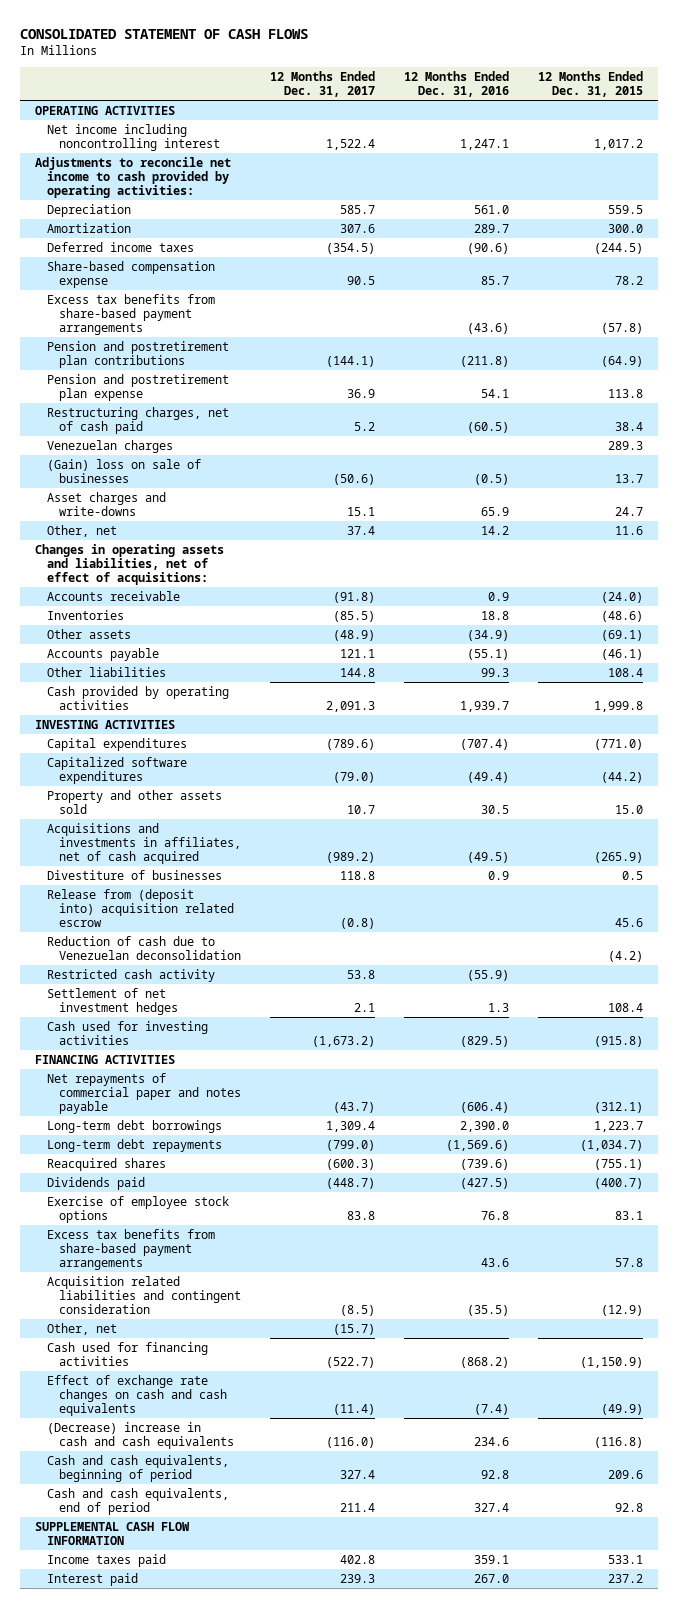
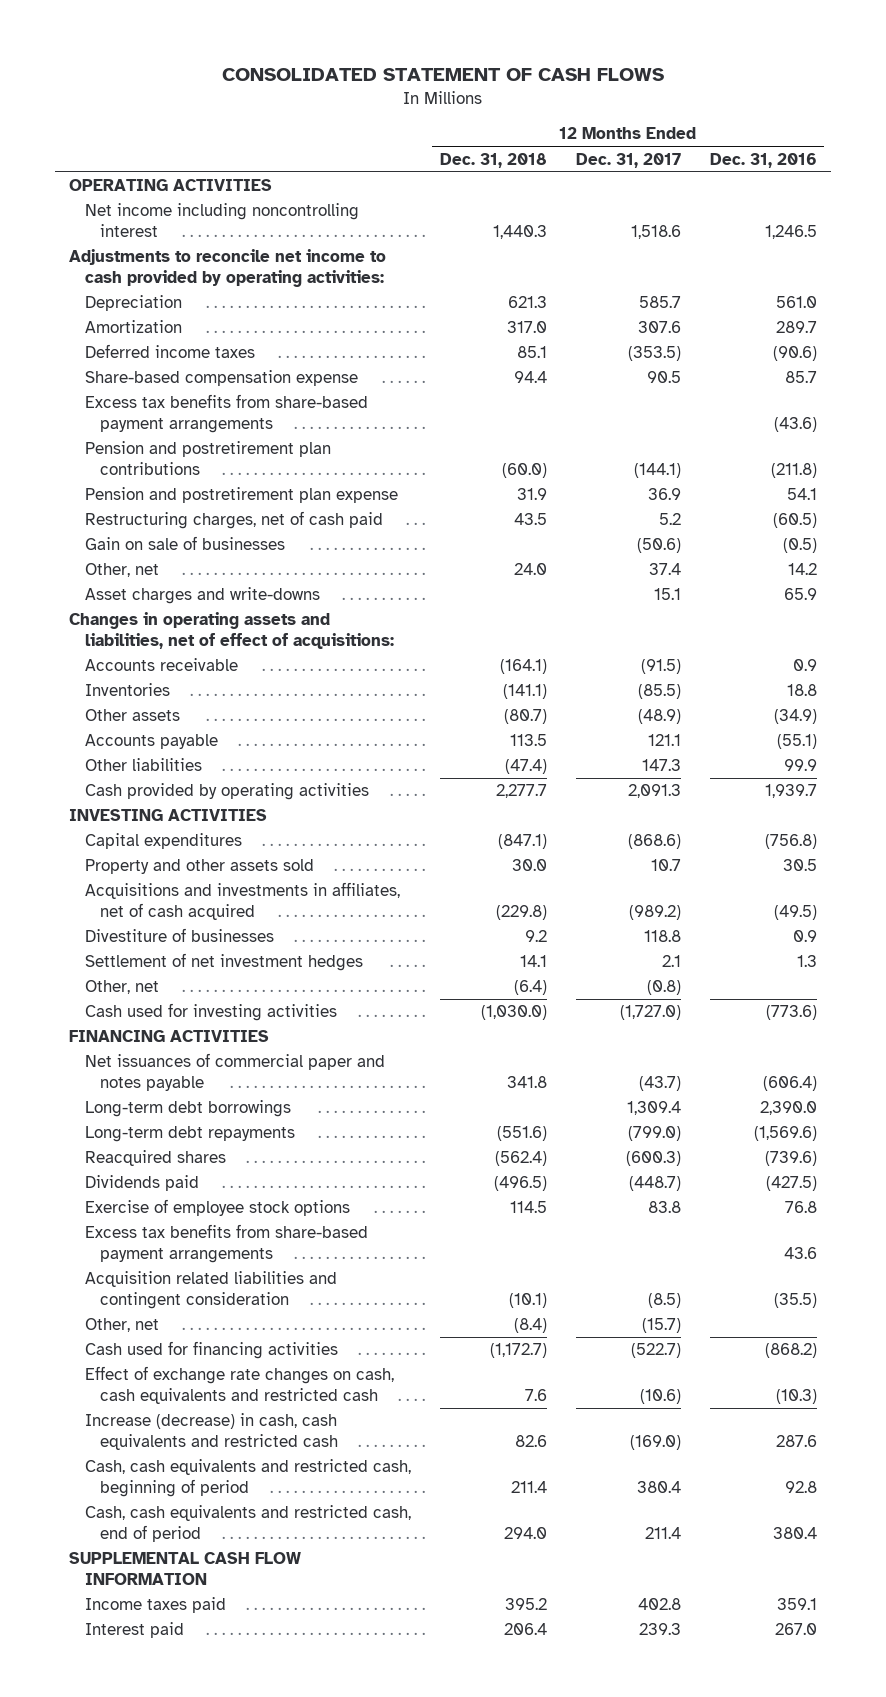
- | 12 Months Ended Dec. 31, 2017 | 12 Months Ended Dec. 31, 2016 | 12 Months Ended Dec. 31, 2015
+ | 12 Months Ended Dec. 31, 2018 | 12 Months Ended Dec. 31, 2017 | 12 Months Ended Dec. 31, 2016
- Net income including noncontrolling interest | 1,522.4 | 1,247.1 | 1,017.2
+ Net income including noncontrolling interest | 1,440.3 | 1,518.6 | 1,246.5
- Deferred income taxes | (354.5) | (90.6) | (244.5)
+ Deferred income taxes | 85.1 | (353.5) | (90.6)
- Venezuelan charges | | | 289.3
- (Gain) loss on sale of businesses | (50.6) | (0.5) | 13.7
+ Gain on sale of businesses | | (50.6) | (0.5)
moved down: Asset charges and write-downs | | 15.1 | 65.9
- Accounts receivable | (91.8) | 0.9 | (24.0)
+ Accounts receivable | (164.1) | (91.5) | 0.9
- Other liabilities | 144.8 | 99.3 | 108.4
+ Other liabilities | (47.4) | 147.3 | 99.9
- Capital expenditures | (789.6) | (707.4) | (771.0)
- Capitalized software expenditures | (79.0) | (49.4) | (44.2)
+ Capital expenditures | (847.1) | (868.6) | (756.8)
- Release from (deposit into) acquisition related escrow | (0.8) | | 45.6
- Reduction of cash due to Venezuelan deconsolidation | | | (4.2)
- Restricted cash activity | 53.8 | (55.9) |
- Cash used for investing activities | (1,673.2) | (829.5) | (915.8)
+ Other, net | (6.4) | (0.8) |
+ Cash used for investing activities | (1,030.0) | (1,727.0) | (773.6)
- Net repayments of commercial paper and notes payable | (43.7) | (606.4) | (312.1)
+ Net issuances of commercial paper and notes payable | 341.8 | (43.7) | (606.4)
- Effect of exchange rate changes on cash and cash equivalents | (11.4) | (7.4) | (49.9)
- (Decrease) increase in cash and cash equivalents | (116.0) | 234.6 | (116.8)
- Cash and cash equivalents, beginning of period | 327.4 | 92.8 | 209.6
- Cash and cash equivalents, end of period | 211.4 | 327.4 | 92.8
+ Effect of exchange rate changes on cash, cash equivalents and restricted cash | 7.6 | (10.6) | (10.3)
+ Increase (decrease) in cash, cash equivalents and restricted cash | 82.6 | (169.0) | 287.6
+ Cash, cash equivalents and restricted cash, beginning of period | 211.4 | 380.4 | 92.8
+ Cash, cash equivalents and restricted cash, end of period | 294.0 | 211.4 | 380.4

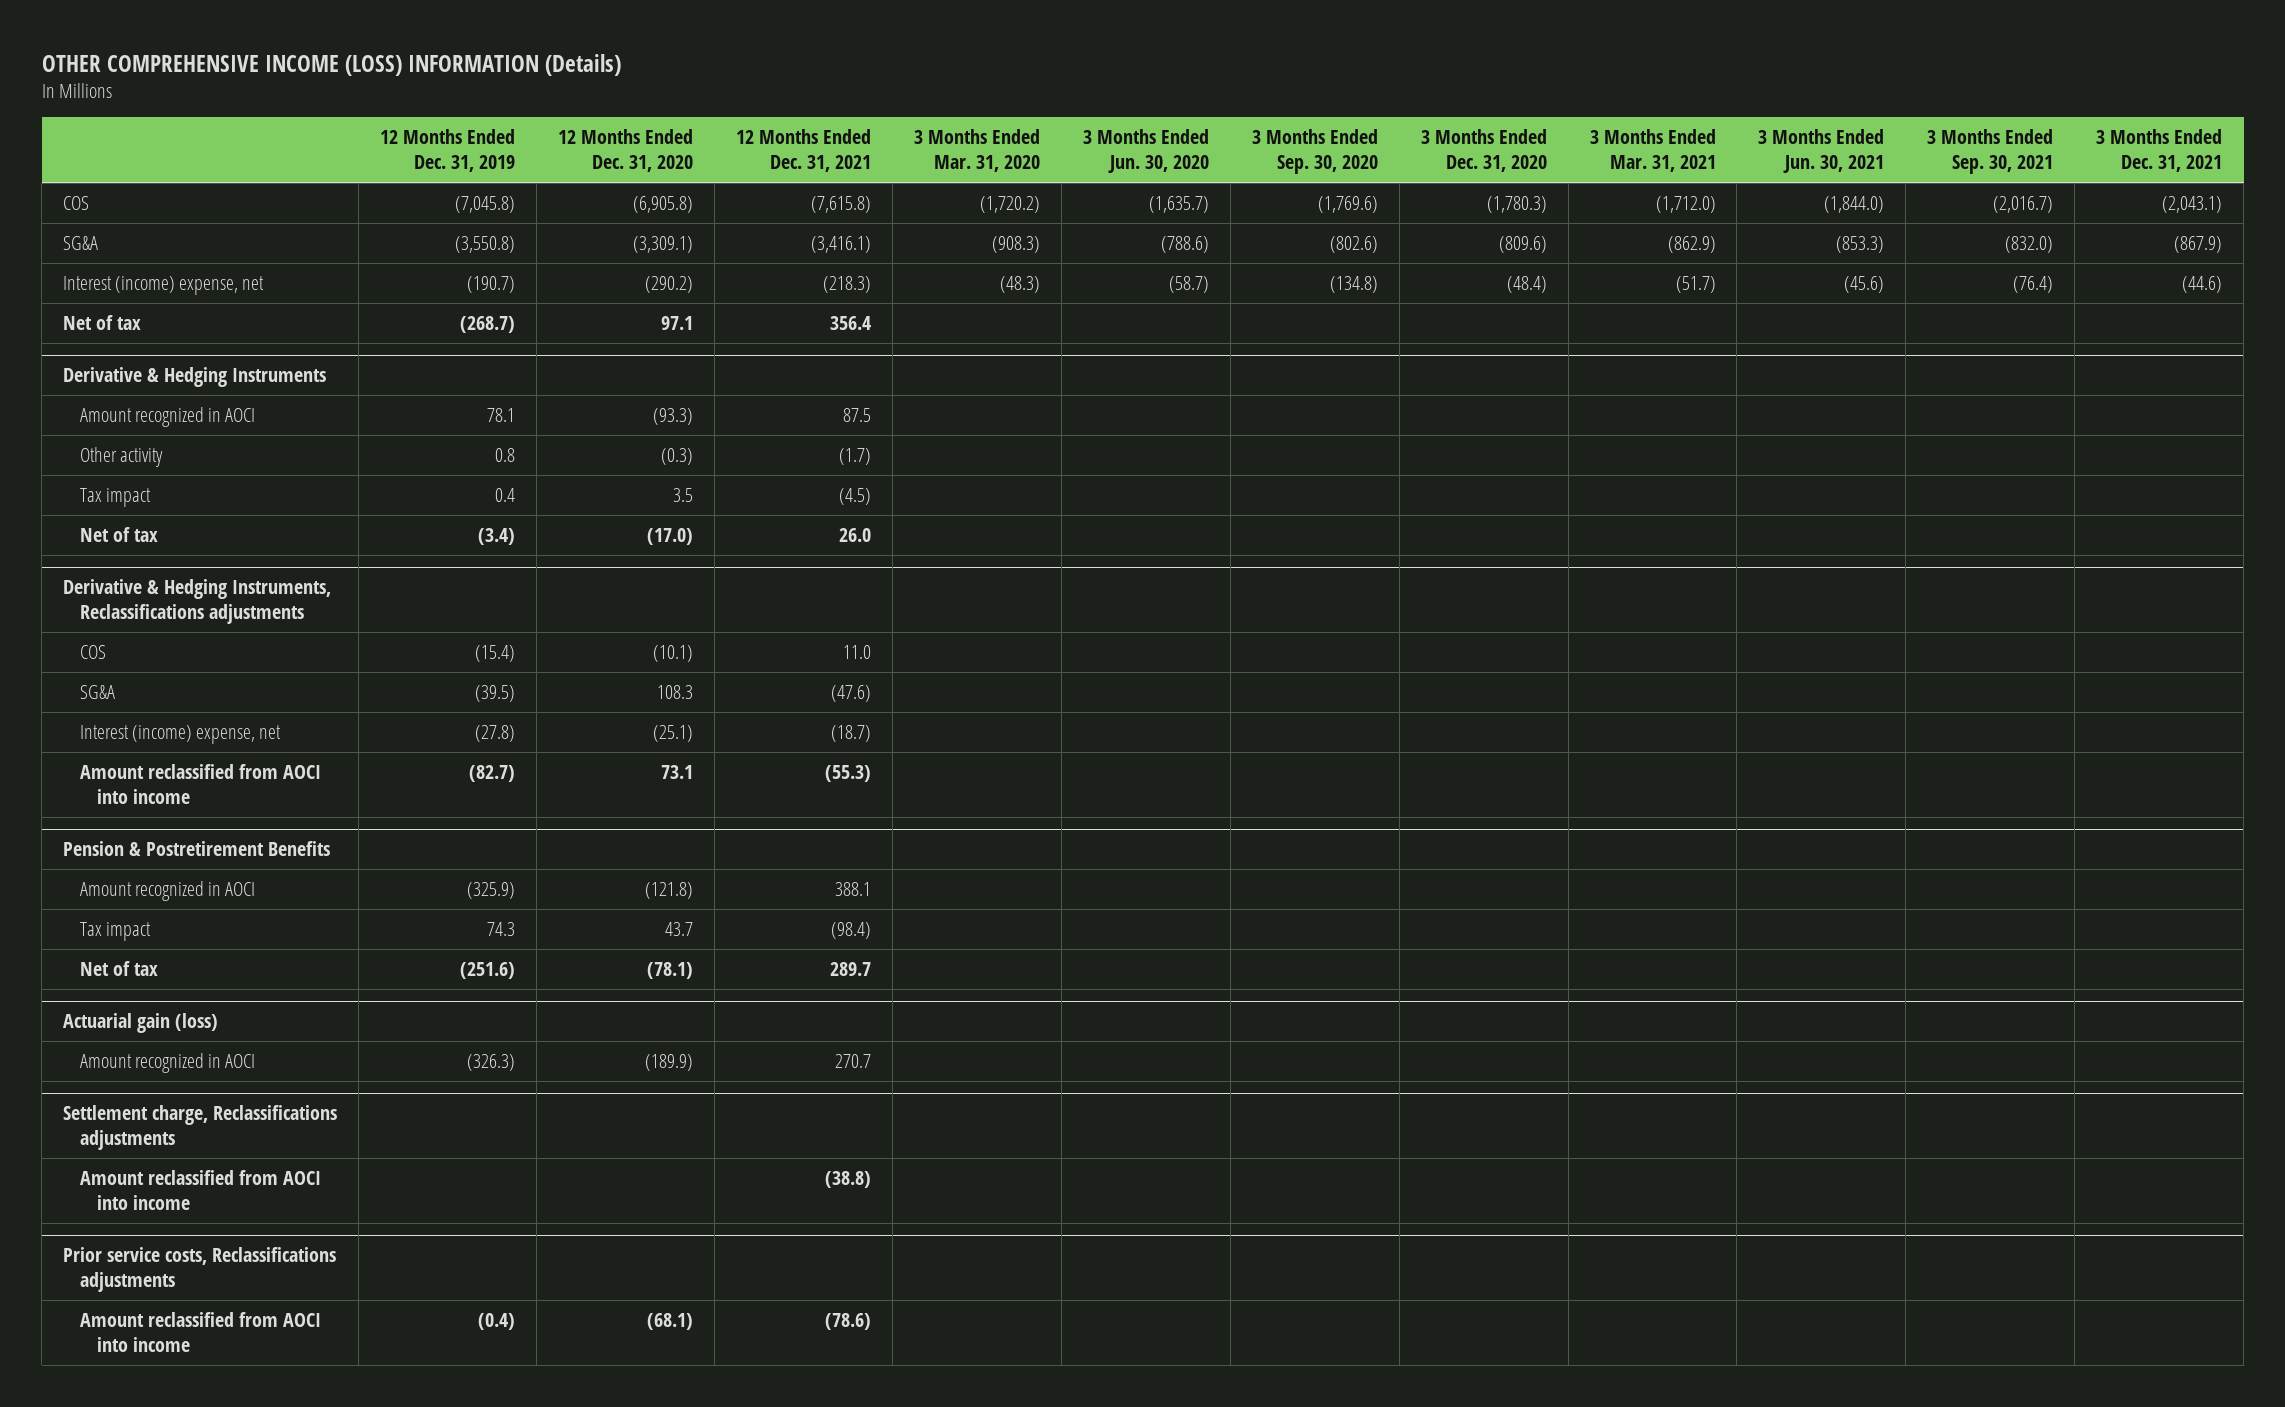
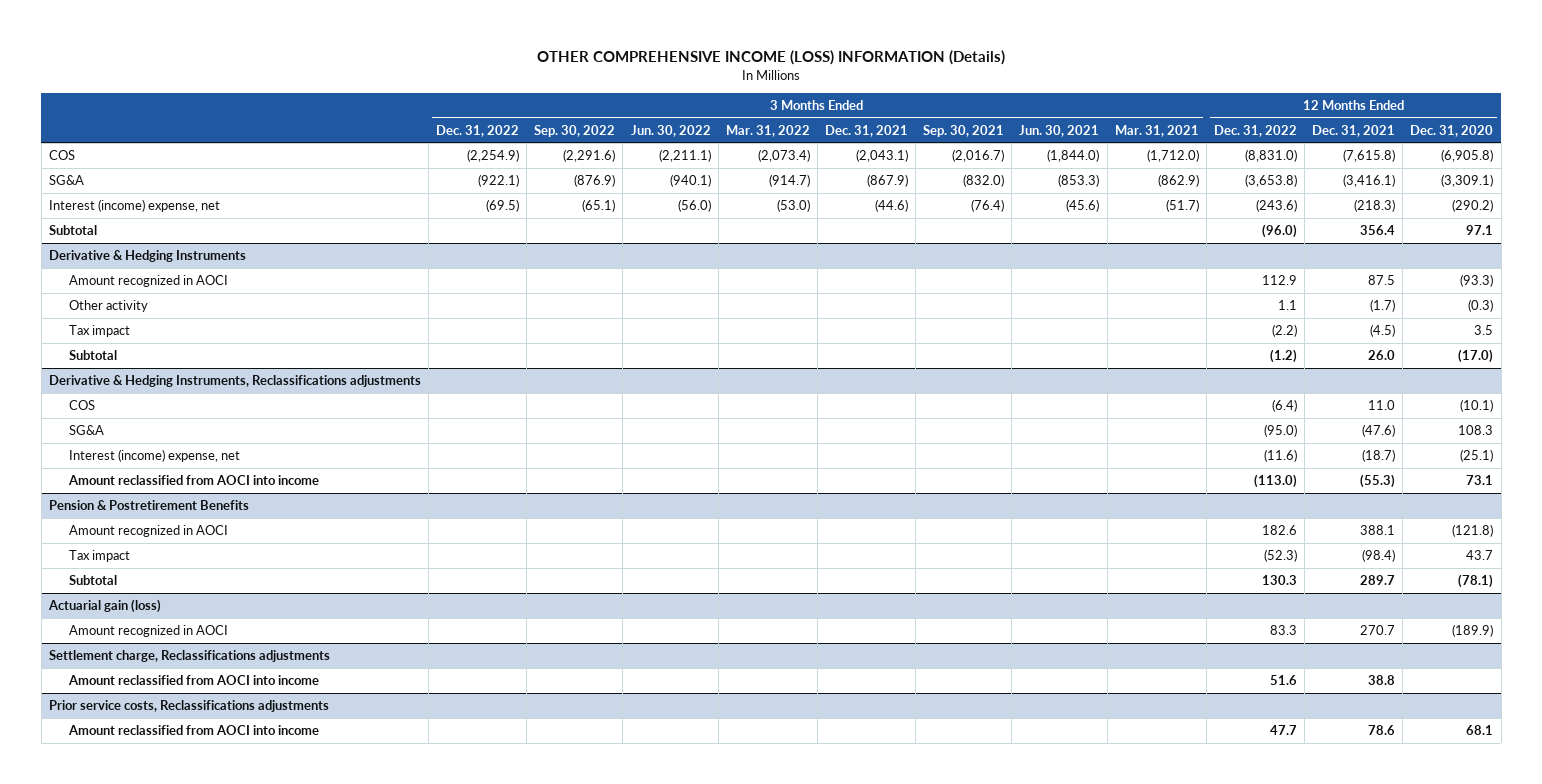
- | 12 Months Ended Dec. 31, 2019 | 12 Months Ended Dec. 31, 2020 | 12 Months Ended Dec. 31, 2021 | 3 Months Ended Mar. 31, 2020 | 3 Months Ended Jun. 30, 2020 | 3 Months Ended Sep. 30, 2020 | 3 Months Ended Dec. 31, 2020 | 3 Months Ended Mar. 31, 2021 | 3 Months Ended Jun. 30, 2021 | 3 Months Ended Sep. 30, 2021 | 3 Months Ended Dec. 31, 2021
+ | 3 Months Ended Dec. 31, 2022 | 3 Months Ended Sep. 30, 2022 | 3 Months Ended Jun. 30, 2022 | 3 Months Ended Mar. 31, 2022 | 3 Months Ended Dec. 31, 2021 | 3 Months Ended Sep. 30, 2021 | 3 Months Ended Jun. 30, 2021 | 3 Months Ended Mar. 31, 2021 | 12 Months Ended Dec. 31, 2022 | 12 Months Ended Dec. 31, 2021 | 12 Months Ended Dec. 31, 2020
- Net of tax | (268.7) | 97.1 | 356.4 | | | | | | | |
+ Subtotal | | | | | | | | | (96.0) | 356.4 | 97.1
@ Derivative & Hedging Instruments
- Net of tax | (3.4) | (17.0) | 26.0 | | | | | | | |
+ Subtotal | | | | | | | | | (1.2) | 26.0 | (17.0)
@ Pension & Postretirement Benefits
- Net of tax | (251.6) | (78.1) | 289.7 | | | | | | | |
+ Subtotal | | | | | | | | | 130.3 | 289.7 | (78.1)
@ Settlement charge, Reclassifications adjustments
- Amount reclassified from AOCI into income | | | (38.8) | | | | | | | |
+ Amount reclassified from AOCI into income | | | | | | | | | 51.6 | 38.8 |
@ Prior service costs, Reclassifications adjustments
- Amount reclassified from AOCI into income | (0.4) | (68.1) | (78.6) | | | | | | | |
+ Amount reclassified from AOCI into income | | | | | | | | | 47.7 | 78.6 | 68.1

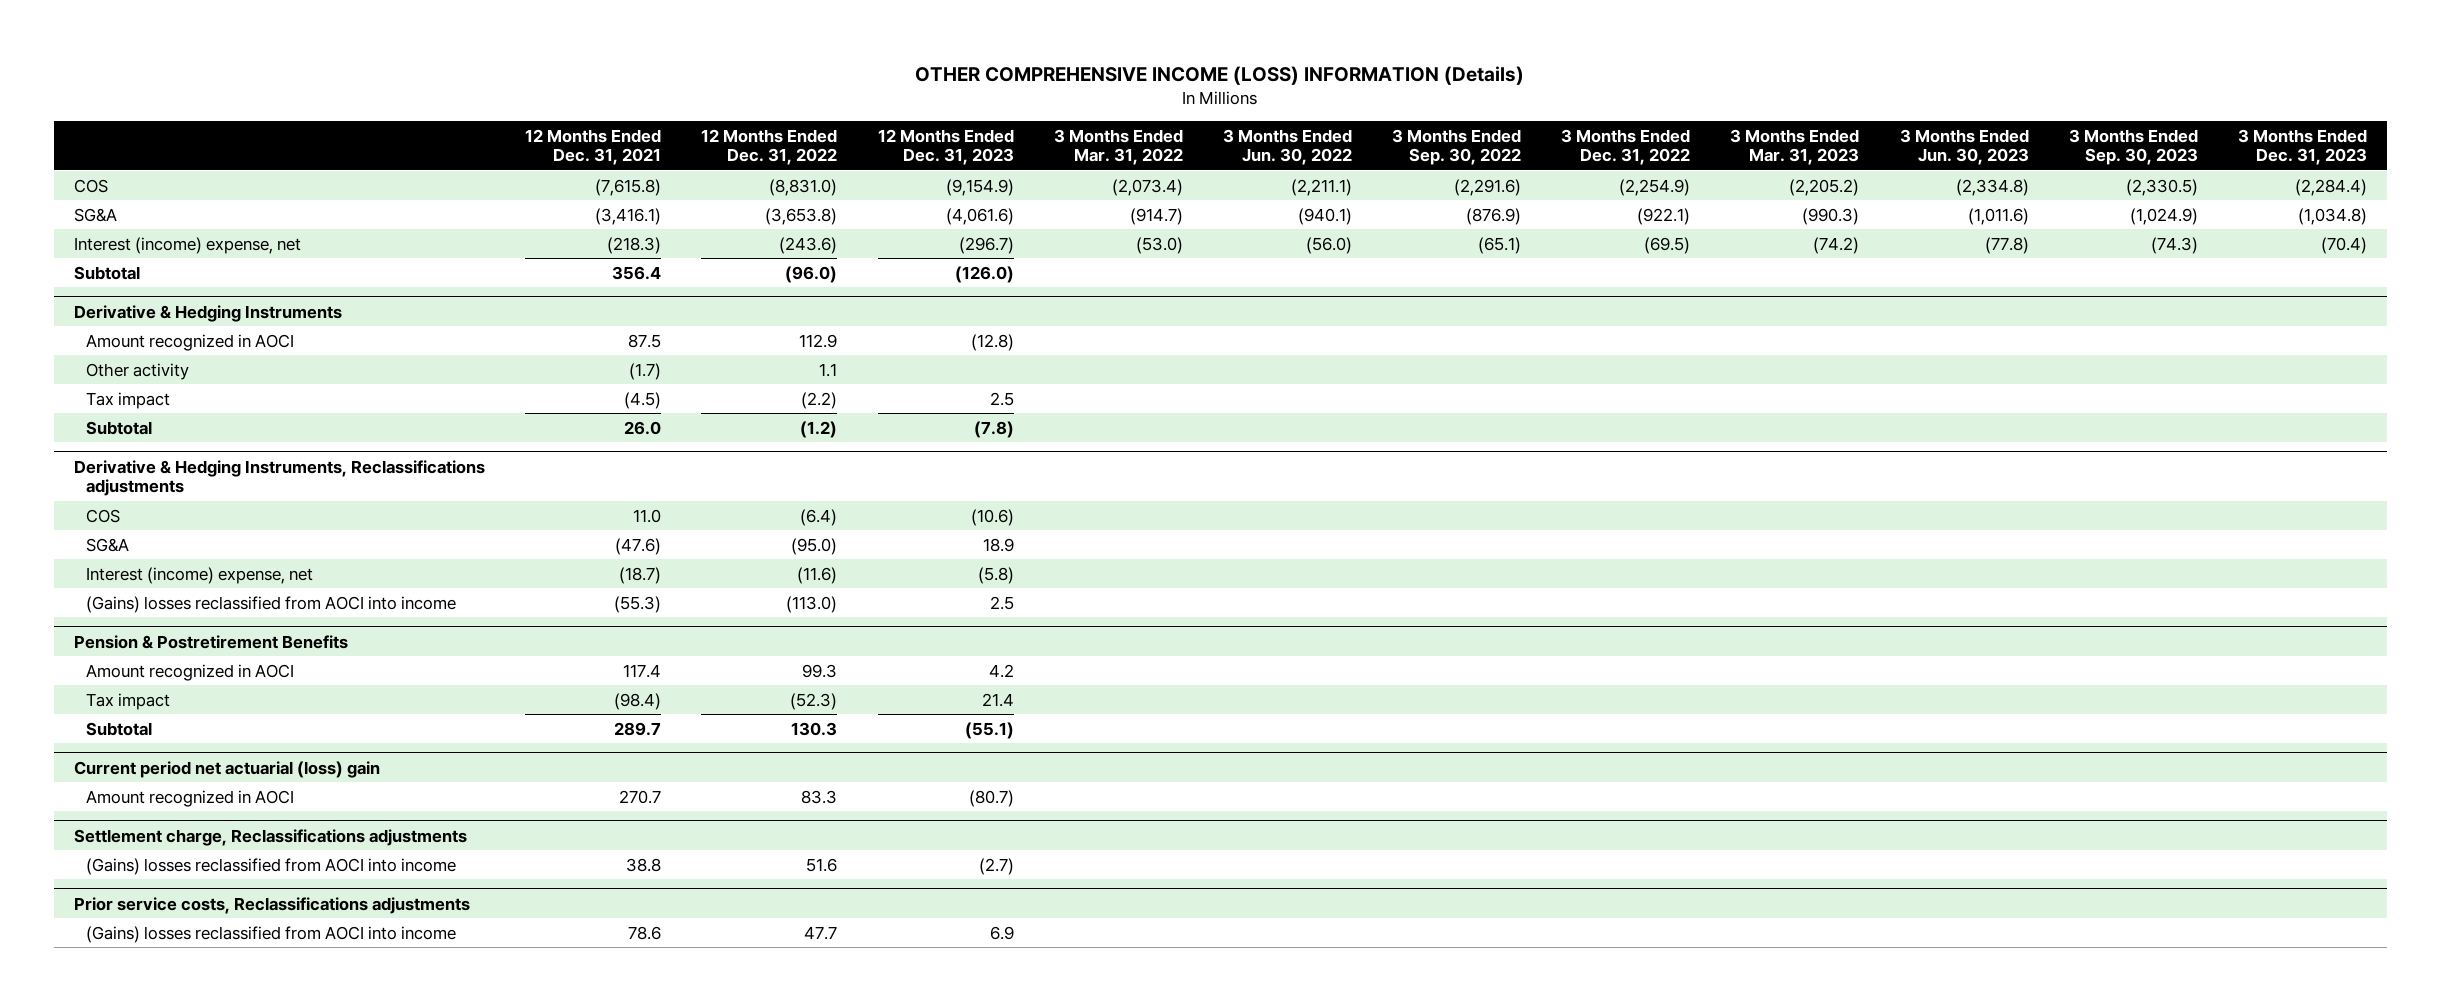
- | 3 Months Ended Dec. 31, 2022 | 3 Months Ended Sep. 30, 2022 | 3 Months Ended Jun. 30, 2022 | 3 Months Ended Mar. 31, 2022 | 3 Months Ended Dec. 31, 2021 | 3 Months Ended Sep. 30, 2021 | 3 Months Ended Jun. 30, 2021 | 3 Months Ended Mar. 31, 2021 | 12 Months Ended Dec. 31, 2022 | 12 Months Ended Dec. 31, 2021 | 12 Months Ended Dec. 31, 2020
+ | 12 Months Ended Dec. 31, 2021 | 12 Months Ended Dec. 31, 2022 | 12 Months Ended Dec. 31, 2023 | 3 Months Ended Mar. 31, 2022 | 3 Months Ended Jun. 30, 2022 | 3 Months Ended Sep. 30, 2022 | 3 Months Ended Dec. 31, 2022 | 3 Months Ended Mar. 31, 2023 | 3 Months Ended Jun. 30, 2023 | 3 Months Ended Sep. 30, 2023 | 3 Months Ended Dec. 31, 2023
@ Derivative & Hedging Instruments, Reclassifications adjustments
- Amount reclassified from AOCI into income | | | | | | | | | (113.0) | (55.3) | 73.1
+ (Gains) losses reclassified from AOCI into income | (55.3) | (113.0) | 2.5 | | | | | | | |
@ Pension & Postretirement Benefits
- Amount recognized in AOCI | | | | | | | | | 182.6 | 388.1 | (121.8)
+ Amount recognized in AOCI | 117.4 | 99.3 | 4.2 | | | | | | | |
- Actuarial gain (loss)
+ Current period net actuarial (loss) gain
@ Settlement charge, Reclassifications adjustments
- Amount reclassified from AOCI into income | | | | | | | | | 51.6 | 38.8 |
+ (Gains) losses reclassified from AOCI into income | 38.8 | 51.6 | (2.7) | | | | | | | |
@ Prior service costs, Reclassifications adjustments
- Amount reclassified from AOCI into income | | | | | | | | | 47.7 | 78.6 | 68.1
+ (Gains) losses reclassified from AOCI into income | 78.6 | 47.7 | 6.9 | | | | | | | |

